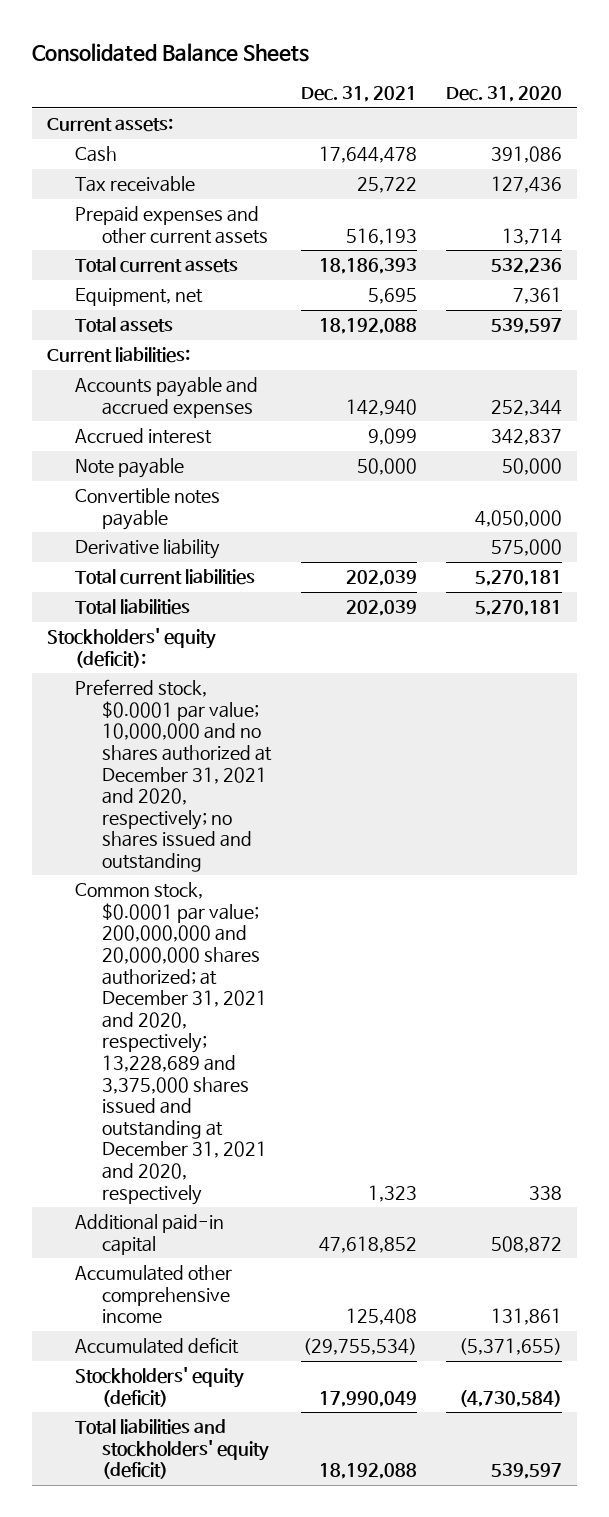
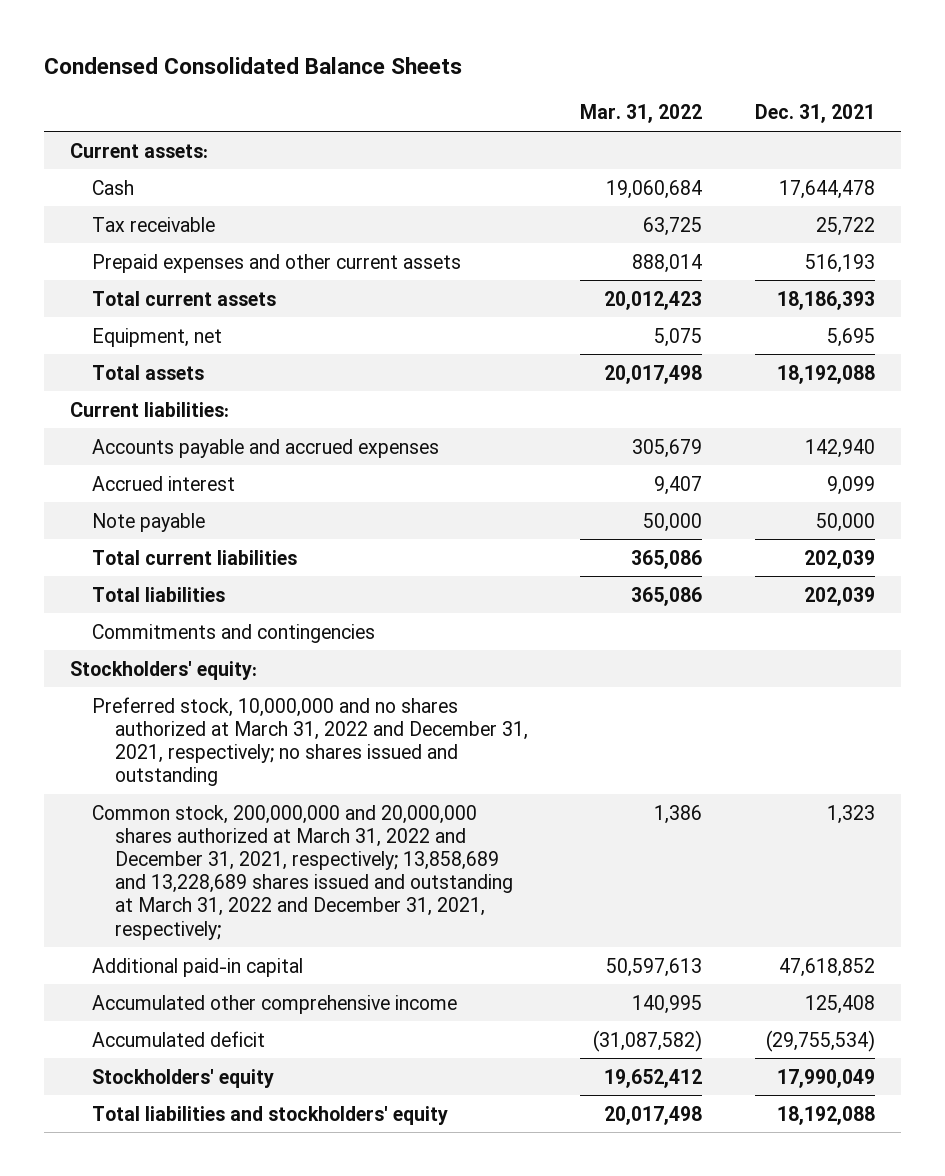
- Consolidated Balance Sheets
+ Condensed Consolidated Balance Sheets
- | Dec. 31, 2021 | Dec. 31, 2020
+ | Mar. 31, 2022 | Dec. 31, 2021
- Convertible notes payable | | 4,050,000
- Derivative liability | | 575,000
- Stockholders' equity (deficit):
- Preferred stock, $0.0001 par value; 10,000,000 and no shares authorized at December 31, 2021 and 2020, respectively; no shares issued and outstanding
- Common stock, $0.0001 par value; 200,000,000 and 20,000,000 shares authorized; at December 31, 2021 and 2020, respectively; 13,228,689 and 3,375,000 shares issued and outstanding at December 31, 2021 and 2020, respectively | 1,323 | 338
+ Commitments and contingencies
+ Stockholders' equity:
+ Preferred stock, 10,000,000 and no shares authorized at March 31, 2022 and December 31, 2021, respectively; no shares issued and outstanding
+ Common stock, 200,000,000 and 20,000,000 shares authorized at March 31, 2022 and December 31, 2021, respectively; 13,858,689 and 13,228,689 shares issued and outstanding at March 31, 2022 and December 31, 2021, respectively; | 1,386 | 1,323
- Stockholders' equity (deficit) | 17,990,049 | (4,730,584)
- Total liabilities and stockholders' equity (deficit) | 18,192,088 | 539,597
+ Stockholders' equity | 19,652,412 | 17,990,049
+ Total liabilities and stockholders' equity | 20,017,498 | 18,192,088

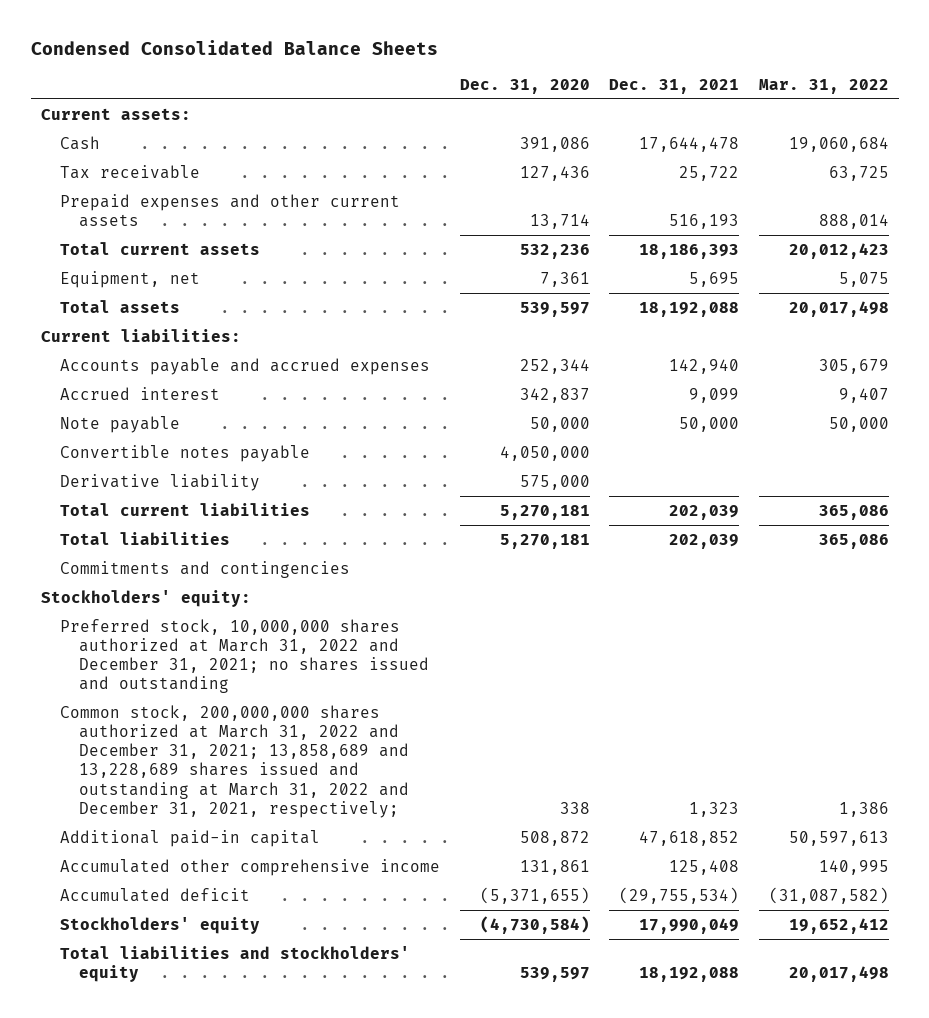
- | Mar. 31, 2022 | Dec. 31, 2021
+ | Dec. 31, 2020 | Dec. 31, 2021 | Mar. 31, 2022
+ Convertible notes payable | 4,050,000 | |
+ Derivative liability | 575,000 | |
- Preferred stock, 10,000,000 and no shares authorized at March 31, 2022 and December 31, 2021, respectively; no shares issued and outstanding
- Common stock, 200,000,000 and 20,000,000 shares authorized at March 31, 2022 and December 31, 2021, respectively; 13,858,689 and 13,228,689 shares issued and outstanding at March 31, 2022 and December 31, 2021, respectively; | 1,386 | 1,323
+ Preferred stock, 10,000,000 shares authorized at March 31, 2022 and December 31, 2021; no shares issued and outstanding
+ Common stock, 200,000,000 shares authorized at March 31, 2022 and December 31, 2021; 13,858,689 and 13,228,689 shares issued and outstanding at March 31, 2022 and December 31, 2021, respectively; | 338 | 1,323 | 1,386

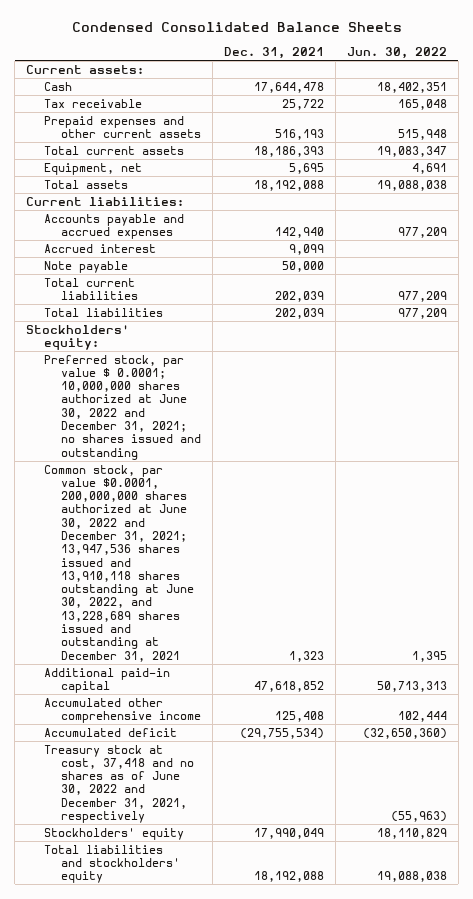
- | Dec. 31, 2020 | Dec. 31, 2021 | Mar. 31, 2022
+ | Dec. 31, 2021 | Jun. 30, 2022
- Convertible notes payable | 4,050,000 | |
- Derivative liability | 575,000 | |
- Commitments and contingencies
- Preferred stock, 10,000,000 shares authorized at March 31, 2022 and December 31, 2021; no shares issued and outstanding
- Common stock, 200,000,000 shares authorized at March 31, 2022 and December 31, 2021; 13,858,689 and 13,228,689 shares issued and outstanding at March 31, 2022 and December 31, 2021, respectively; | 338 | 1,323 | 1,386
+ Preferred stock, par value $ 0.0001; 10,000,000 shares authorized at June 30, 2022 and December 31, 2021; no shares issued and outstanding
+ Common stock, par value $0.0001, 200,000,000 shares authorized at June 30, 2022 and December 31, 2021; 13,947,536 shares issued and 13,910,118 shares outstanding at June 30, 2022, and 13,228,689 shares issued and outstanding at December 31, 2021 | 1,323 | 1,395
+ Treasury stock at cost, 37,418 and no shares as of June 30, 2022 and December 31, 2021, respectively | | (55,963)

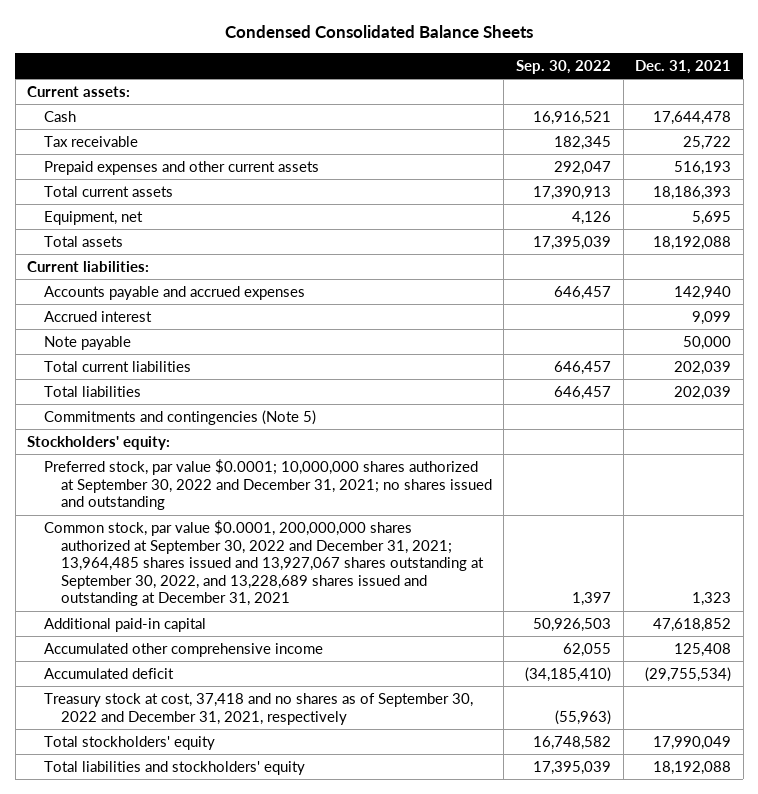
- | Dec. 31, 2021 | Jun. 30, 2022
+ | Sep. 30, 2022 | Dec. 31, 2021
+ Commitments and contingencies (Note 5)
- Preferred stock, par value $ 0.0001; 10,000,000 shares authorized at June 30, 2022 and December 31, 2021; no shares issued and outstanding
- Common stock, par value $0.0001, 200,000,000 shares authorized at June 30, 2022 and December 31, 2021; 13,947,536 shares issued and 13,910,118 shares outstanding at June 30, 2022, and 13,228,689 shares issued and outstanding at December 31, 2021 | 1,323 | 1,395
+ Preferred stock, par value $0.0001; 10,000,000 shares authorized at September 30, 2022 and December 31, 2021; no shares issued and outstanding
+ Common stock, par value $0.0001, 200,000,000 shares authorized at September 30, 2022 and December 31, 2021; 13,964,485 shares issued and 13,927,067 shares outstanding at September 30, 2022, and 13,228,689 shares issued and outstanding at December 31, 2021 | 1,397 | 1,323
- Treasury stock at cost, 37,418 and no shares as of June 30, 2022 and December 31, 2021, respectively | | (55,963)
- Stockholders' equity | 17,990,049 | 18,110,829
+ Treasury stock at cost, 37,418 and no shares as of September 30, 2022 and December 31, 2021, respectively | (55,963) |
+ Total stockholders' equity | 16,748,582 | 17,990,049

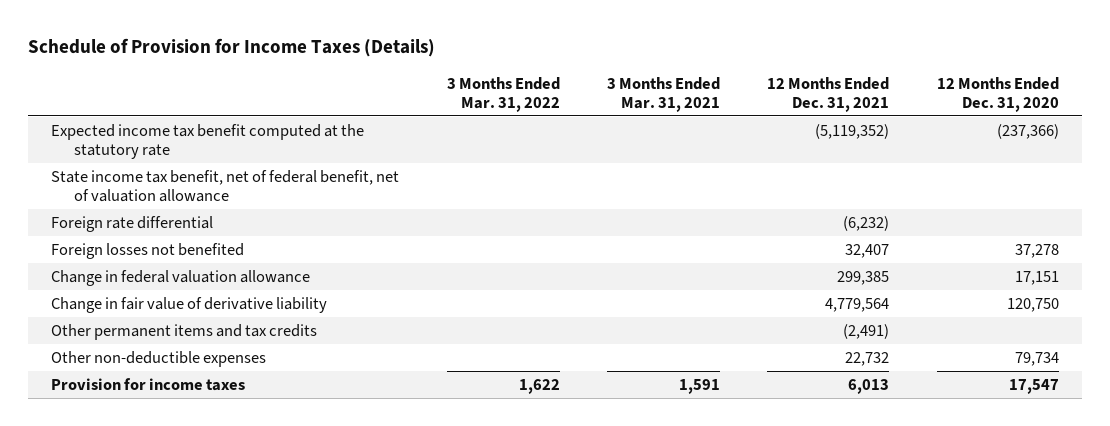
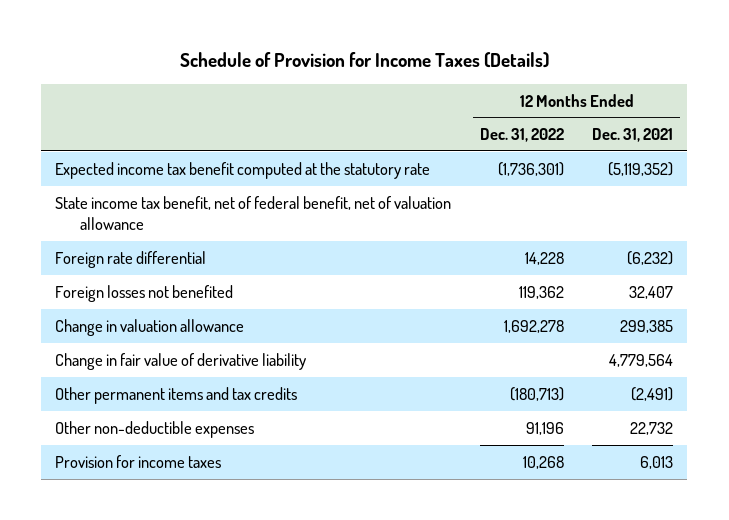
- | 3 Months Ended Mar. 31, 2022 | 3 Months Ended Mar. 31, 2021 | 12 Months Ended Dec. 31, 2021 | 12 Months Ended Dec. 31, 2020
+ | 12 Months Ended Dec. 31, 2022 | 12 Months Ended Dec. 31, 2021
- Change in federal valuation allowance | | | 299,385 | 17,151
+ Change in valuation allowance | 1,692,278 | 299,385

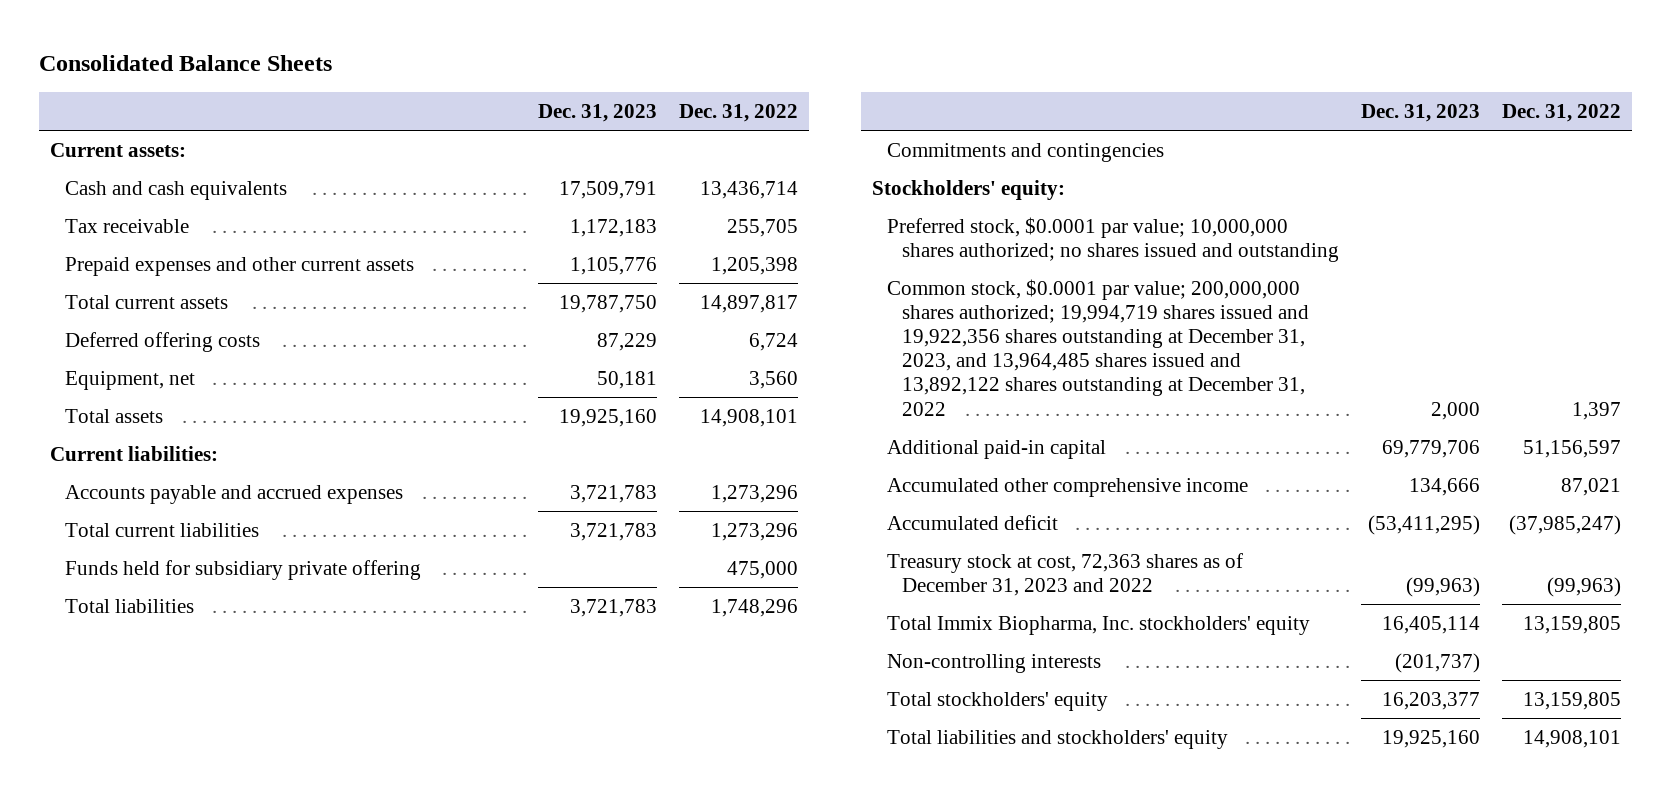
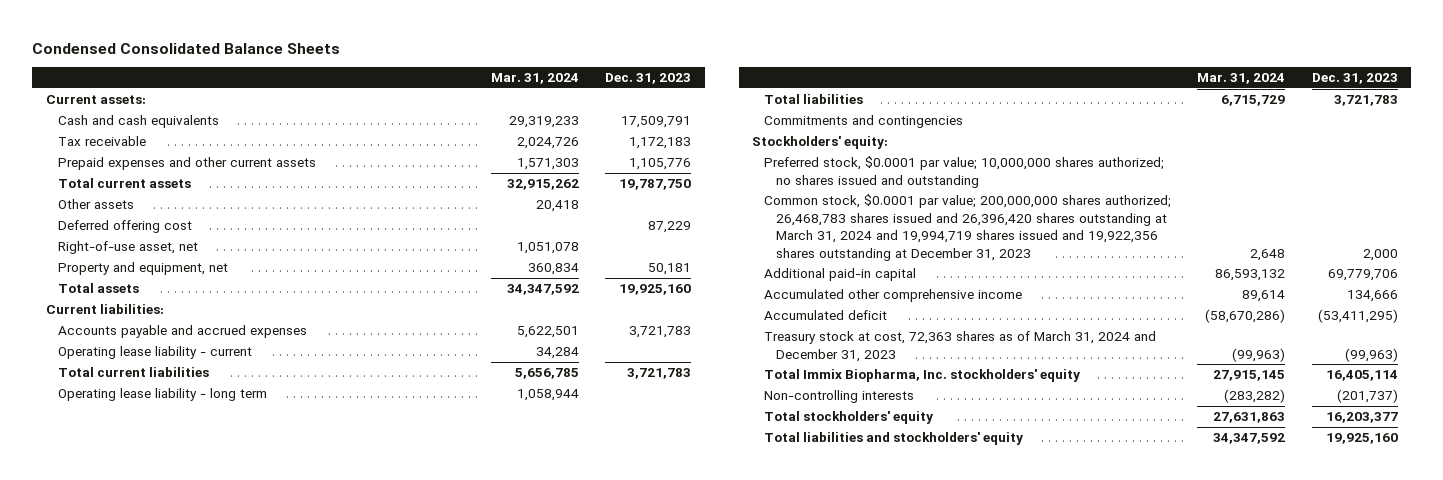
- Consolidated Balance Sheets
+ Condensed Consolidated Balance Sheets
- | Dec. 31, 2023 | Dec. 31, 2022
+ | Mar. 31, 2024 | Dec. 31, 2023
- Deferred offering costs | 87,229 | 6,724
- Equipment, net | 50,181 | 3,560
+ Other assets | 20,418 |
+ Deferred offering cost | | 87,229
+ Right-of-use asset, net | 1,051,078 |
+ Property and equipment, net | 360,834 | 50,181
+ Operating lease liability - current | 34,284 |
- Funds held for subsidiary private offering | | 475,000
+ Operating lease liability - long term | 1,058,944 |
- Common stock, $0.0001 par value; 200,000,000 shares authorized; 19,994,719 shares issued and 19,922,356 shares outstanding at December 31, 2023, and 13,964,485 shares issued and 13,892,122 shares outstanding at December 31, 2022 | 2,000 | 1,397
+ Common stock, $0.0001 par value; 200,000,000 shares authorized; 26,468,783 shares issued and 26,396,420 shares outstanding at March 31, 2024 and 19,994,719 shares issued and 19,922,356 shares outstanding at December 31, 2023 | 2,648 | 2,000
- Treasury stock at cost, 72,363 shares as of December 31, 2023 and 2022 | (99,963) | (99,963)
+ Treasury stock at cost, 72,363 shares as of March 31, 2024 and December 31, 2023 | (99,963) | (99,963)

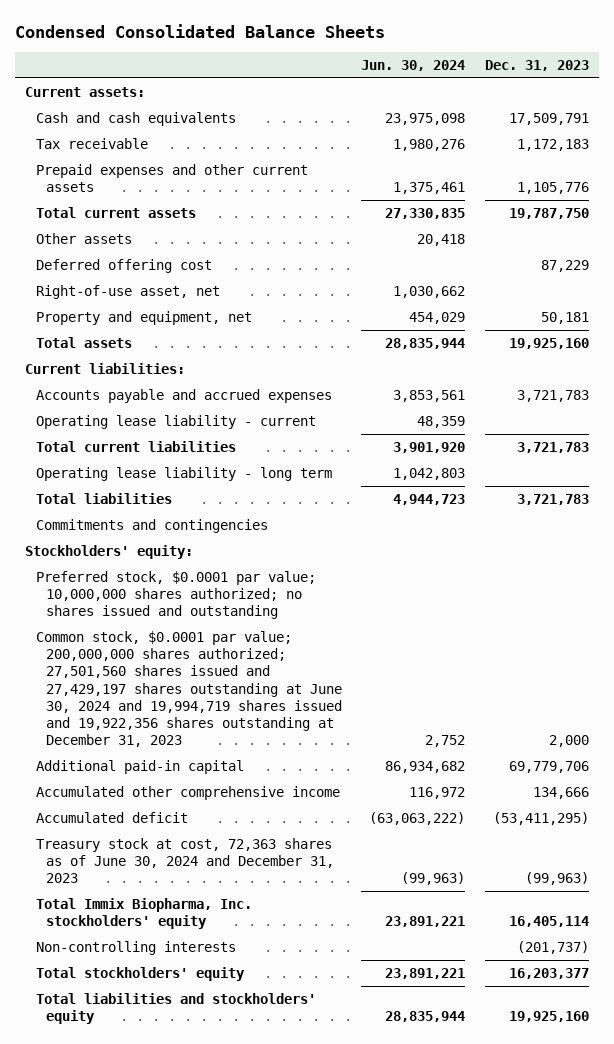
- | Mar. 31, 2024 | Dec. 31, 2023
+ | Jun. 30, 2024 | Dec. 31, 2023
- Common stock, $0.0001 par value; 200,000,000 shares authorized; 26,468,783 shares issued and 26,396,420 shares outstanding at March 31, 2024 and 19,994,719 shares issued and 19,922,356 shares outstanding at December 31, 2023 | 2,648 | 2,000
+ Common stock, $0.0001 par value; 200,000,000 shares authorized; 27,501,560 shares issued and 27,429,197 shares outstanding at June 30, 2024 and 19,994,719 shares issued and 19,922,356 shares outstanding at December 31, 2023 | 2,752 | 2,000
- Treasury stock at cost, 72,363 shares as of March 31, 2024 and December 31, 2023 | (99,963) | (99,963)
+ Treasury stock at cost, 72,363 shares as of June 30, 2024 and December 31, 2023 | (99,963) | (99,963)

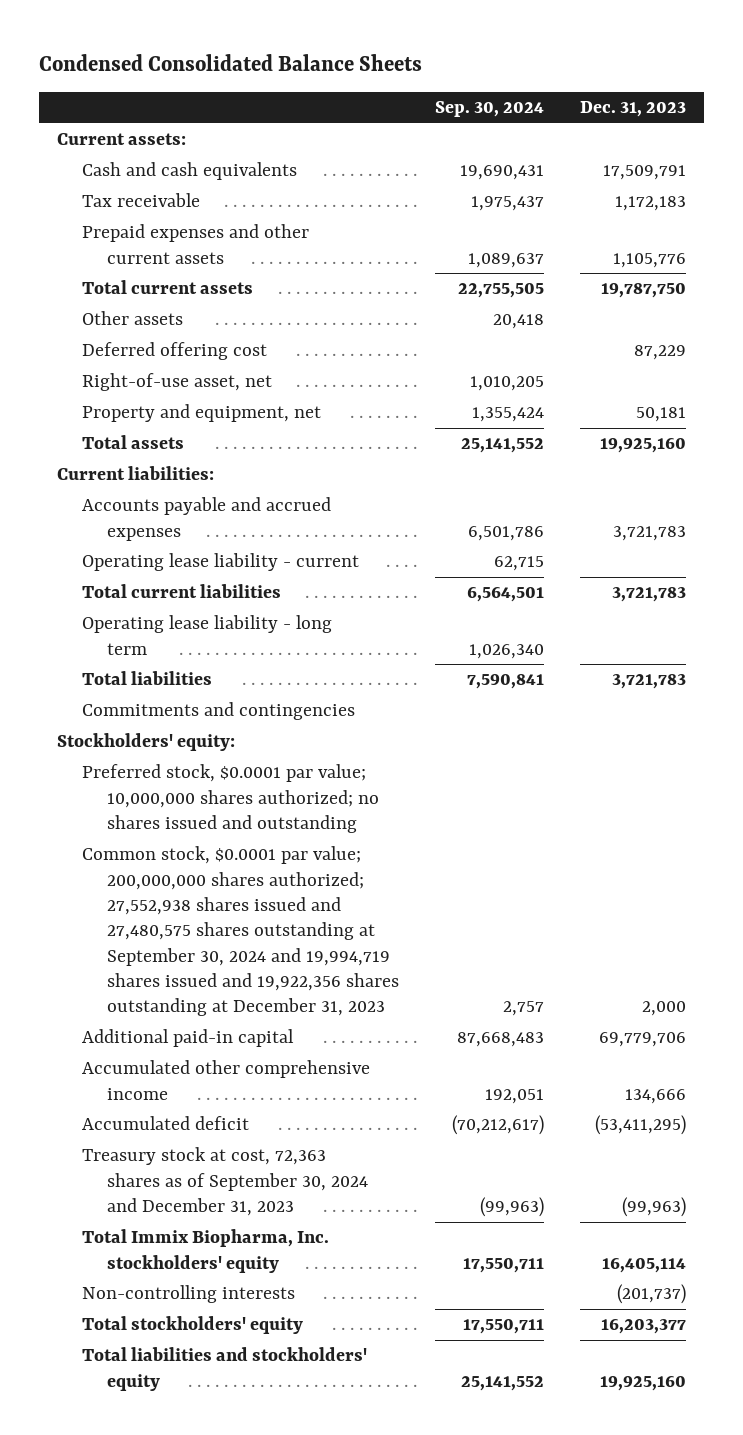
- | Jun. 30, 2024 | Dec. 31, 2023
+ | Sep. 30, 2024 | Dec. 31, 2023
- Common stock, $0.0001 par value; 200,000,000 shares authorized; 27,501,560 shares issued and 27,429,197 shares outstanding at June 30, 2024 and 19,994,719 shares issued and 19,922,356 shares outstanding at December 31, 2023 | 2,752 | 2,000
+ Common stock, $0.0001 par value; 200,000,000 shares authorized; 27,552,938 shares issued and 27,480,575 shares outstanding at September 30, 2024 and 19,994,719 shares issued and 19,922,356 shares outstanding at December 31, 2023 | 2,757 | 2,000
- Treasury stock at cost, 72,363 shares as of June 30, 2024 and December 31, 2023 | (99,963) | (99,963)
+ Treasury stock at cost, 72,363 shares as of September 30, 2024 and December 31, 2023 | (99,963) | (99,963)

